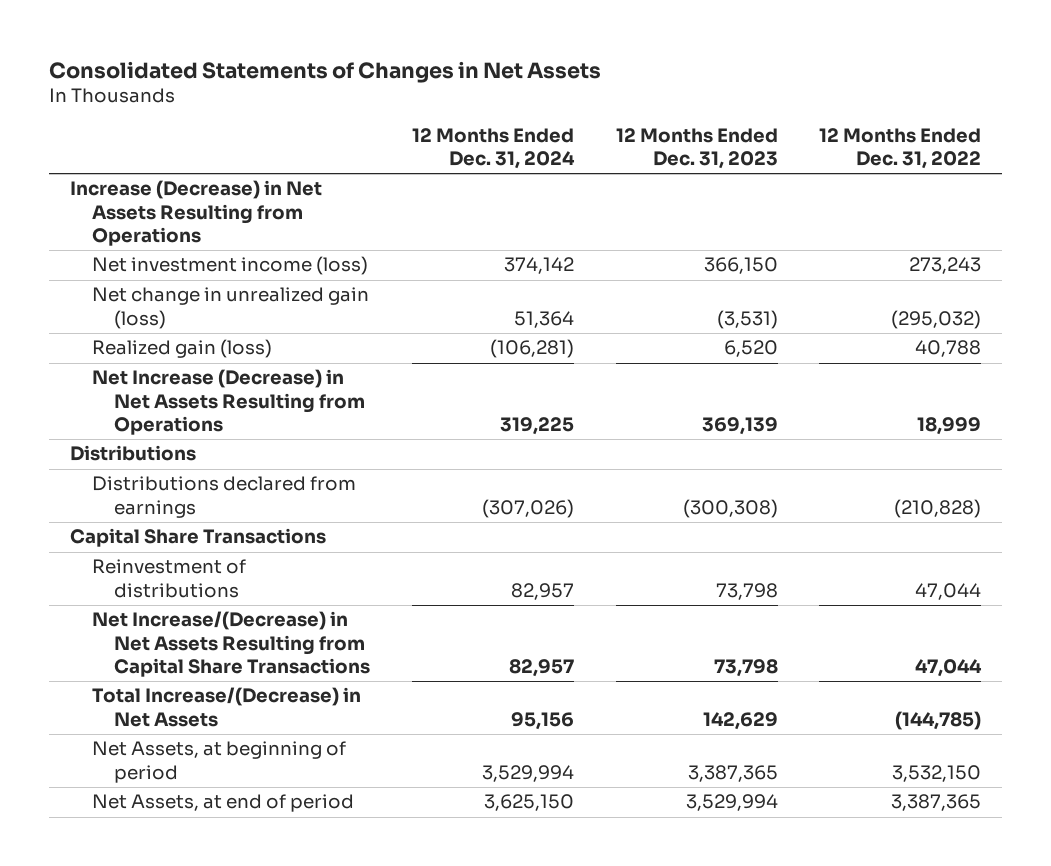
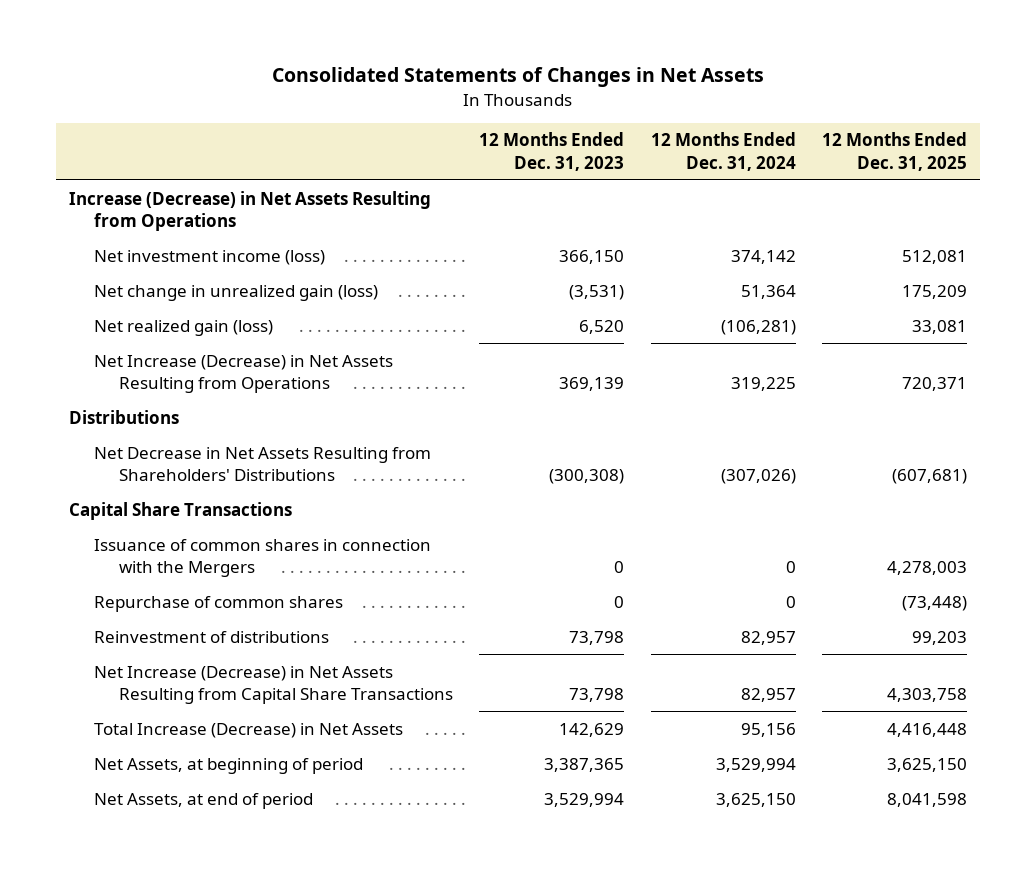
- | 12 Months Ended Dec. 31, 2024 | 12 Months Ended Dec. 31, 2023 | 12 Months Ended Dec. 31, 2022
+ | 12 Months Ended Dec. 31, 2023 | 12 Months Ended Dec. 31, 2024 | 12 Months Ended Dec. 31, 2025
- Realized gain (loss) | (106,281) | 6,520 | 40,788
+ Net realized gain (loss) | 6,520 | (106,281) | 33,081
- Distributions declared from earnings | (307,026) | (300,308) | (210,828)
+ Net Decrease in Net Assets Resulting from Shareholders' Distributions | (300,308) | (307,026) | (607,681)
+ Issuance of common shares in connection with the Mergers | 0 | 0 | 4,278,003
+ Repurchase of common shares | 0 | 0 | (73,448)
- Net Increase/(Decrease) in Net Assets Resulting from Capital Share Transactions | 82,957 | 73,798 | 47,044
- Total Increase/(Decrease) in Net Assets | 95,156 | 142,629 | (144,785)
+ Net Increase (Decrease) in Net Assets Resulting from Capital Share Transactions | 73,798 | 82,957 | 4,303,758
+ Total Increase (Decrease) in Net Assets | 142,629 | 95,156 | 4,416,448

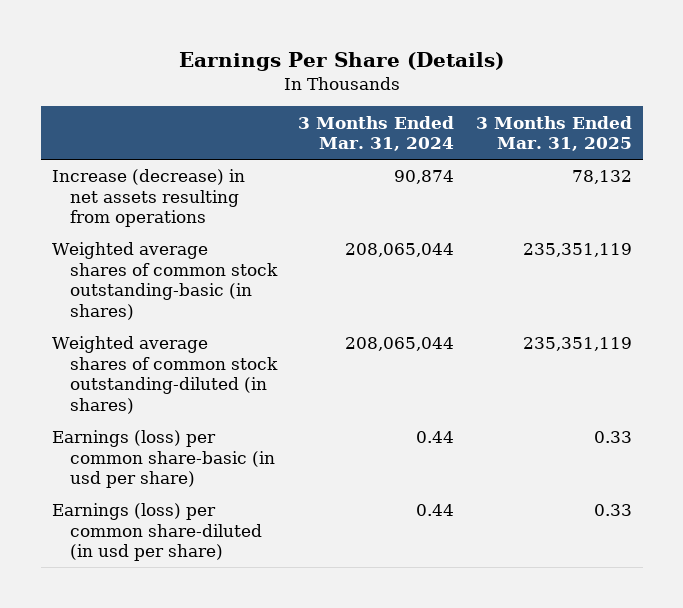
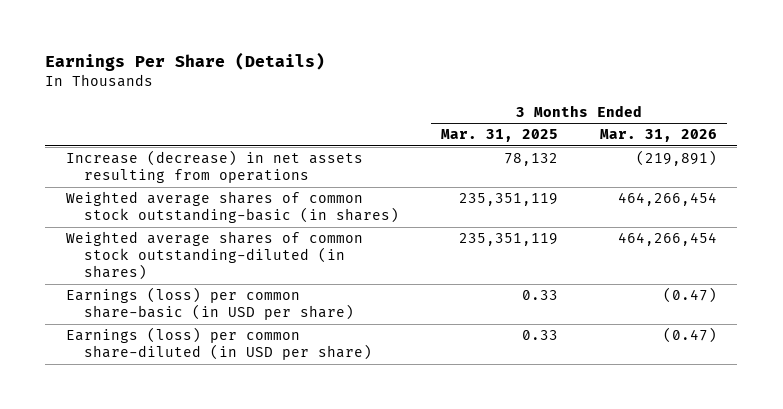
- | 3 Months Ended Mar. 31, 2024 | 3 Months Ended Mar. 31, 2025
+ | 3 Months Ended Mar. 31, 2025 | 3 Months Ended Mar. 31, 2026
- Earnings (loss) per common share-basic (in usd per share) | 0.44 | 0.33
- Earnings (loss) per common share-diluted (in usd per share) | 0.44 | 0.33
+ Earnings (loss) per common share-basic (in USD per share) | 0.33 | (0.47)
+ Earnings (loss) per common share-diluted (in USD per share) | 0.33 | (0.47)

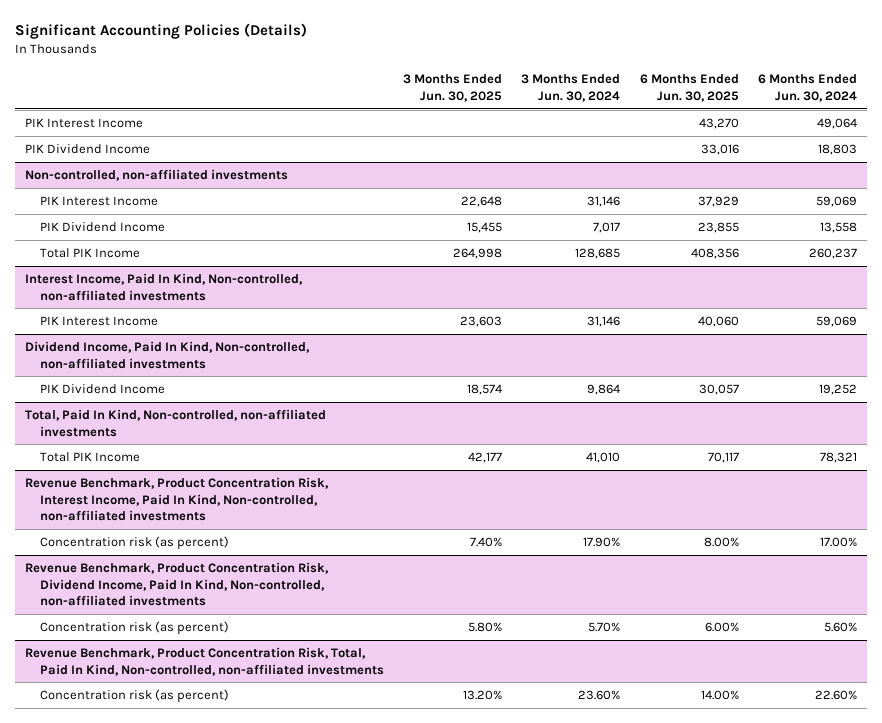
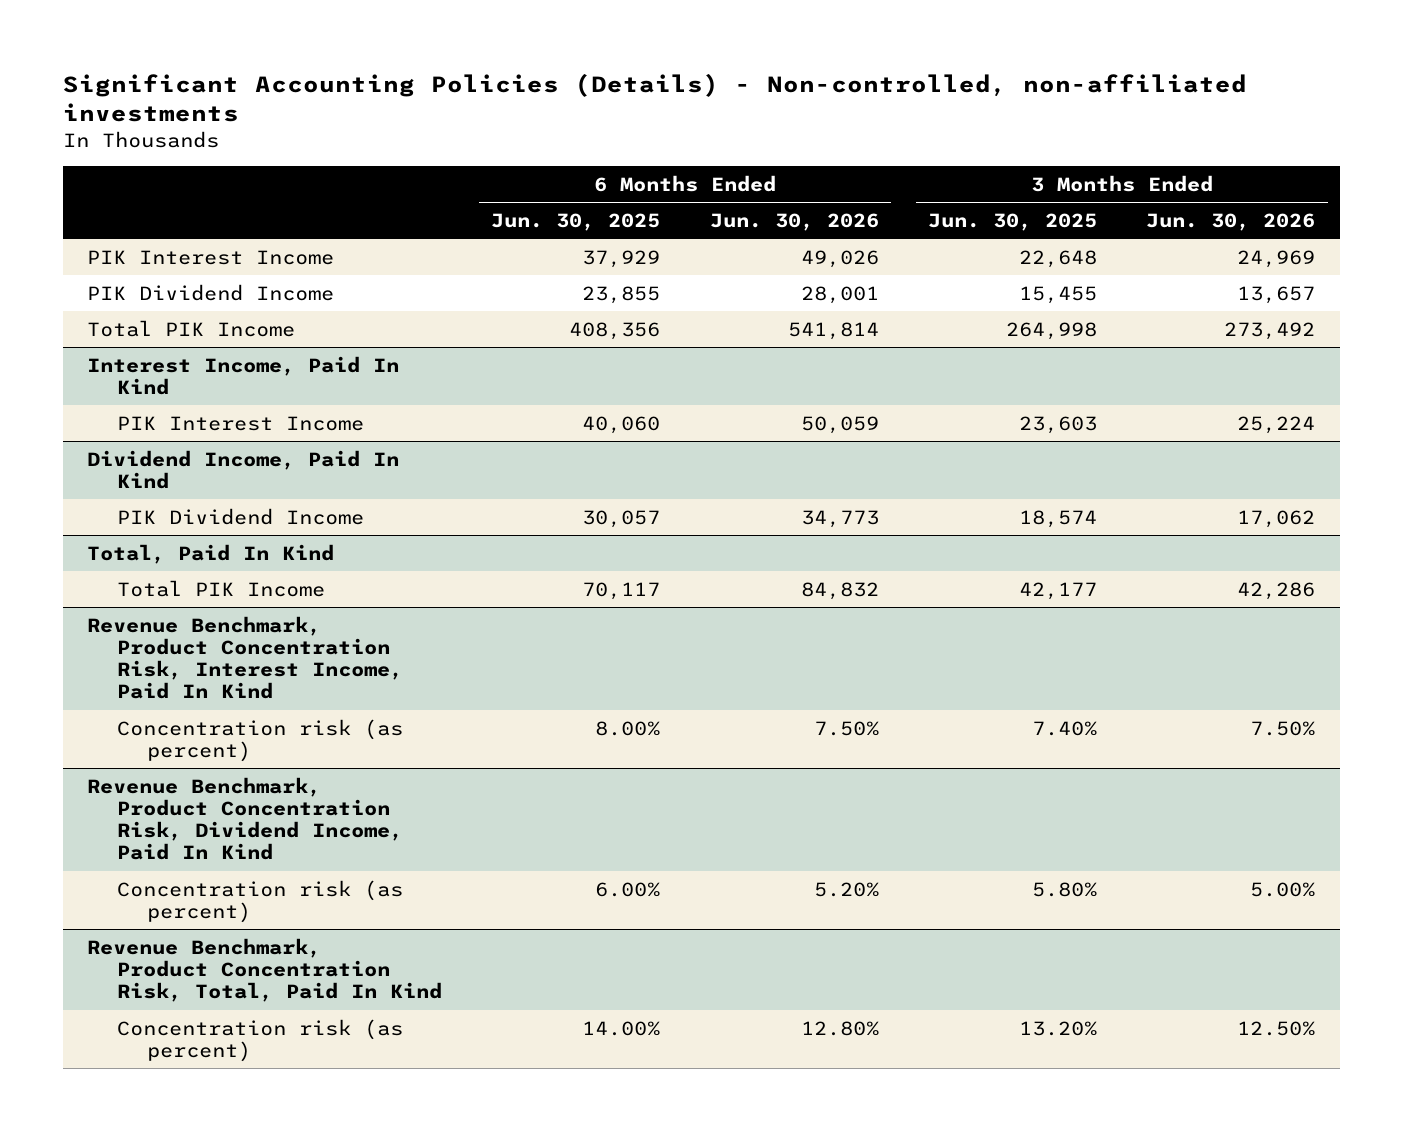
- Significant Accounting Policies (Details)
+ Significant Accounting Policies (Details) - Non-controlled, non-affiliated investments
- | 3 Months Ended Jun. 30, 2025 | 3 Months Ended Jun. 30, 2024 | 6 Months Ended Jun. 30, 2025 | 6 Months Ended Jun. 30, 2024
+ | 6 Months Ended Jun. 30, 2025 | 6 Months Ended Jun. 30, 2026 | 3 Months Ended Jun. 30, 2025 | 3 Months Ended Jun. 30, 2026
- PIK Interest Income | | | 43,270 | 49,064
- PIK Dividend Income | | | 33,016 | 18,803
- Non-controlled, non-affiliated investments
- Interest Income, Paid In Kind, Non-controlled, non-affiliated investments
+ Interest Income, Paid In Kind
- Dividend Income, Paid In Kind, Non-controlled, non-affiliated investments
+ Dividend Income, Paid In Kind
- Total, Paid In Kind, Non-controlled, non-affiliated investments
+ Total, Paid In Kind
- Revenue Benchmark, Product Concentration Risk, Interest Income, Paid In Kind, Non-controlled, non-affiliated investments
+ Revenue Benchmark, Product Concentration Risk, Interest Income, Paid In Kind
- Revenue Benchmark, Product Concentration Risk, Dividend Income, Paid In Kind, Non-controlled, non-affiliated investments
+ Revenue Benchmark, Product Concentration Risk, Dividend Income, Paid In Kind
- Revenue Benchmark, Product Concentration Risk, Total, Paid In Kind, Non-controlled, non-affiliated investments
+ Revenue Benchmark, Product Concentration Risk, Total, Paid In Kind

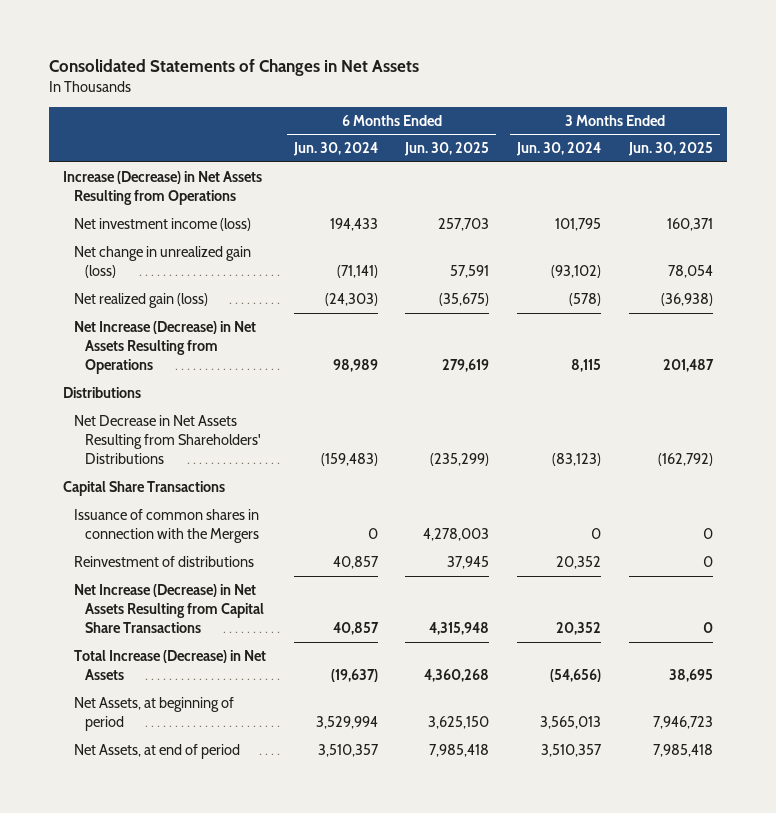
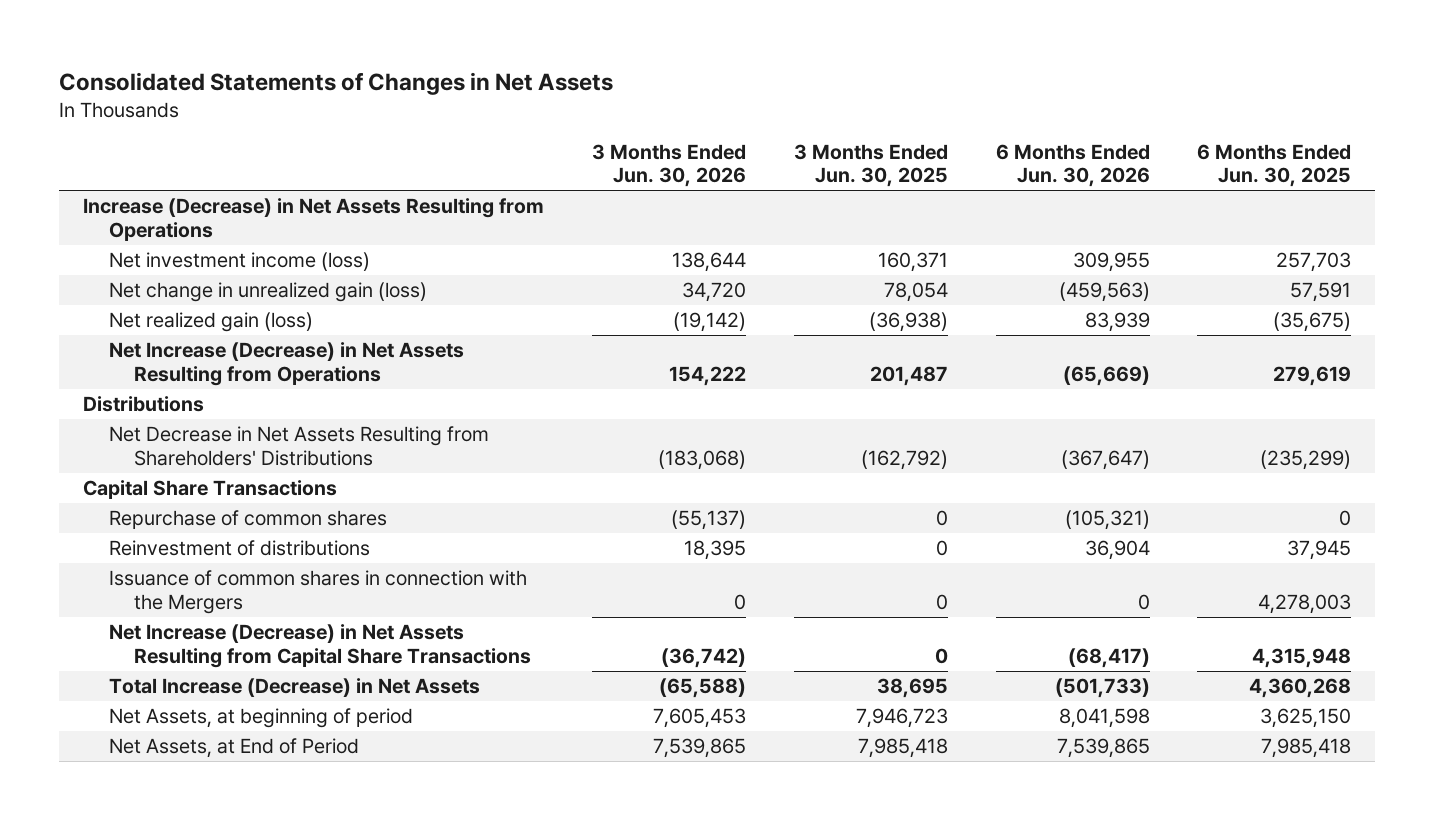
- | 6 Months Ended Jun. 30, 2024 | 6 Months Ended Jun. 30, 2025 | 3 Months Ended Jun. 30, 2024 | 3 Months Ended Jun. 30, 2025
+ | 3 Months Ended Jun. 30, 2026 | 3 Months Ended Jun. 30, 2025 | 6 Months Ended Jun. 30, 2026 | 6 Months Ended Jun. 30, 2025
+ Repurchase of common shares | (55,137) | 0 | (105,321) | 0
moved down: Issuance of common shares in connection with the Mergers | 0 | 0 | 0 | 4,278,003
- Net Assets, at end of period | 3,510,357 | 7,985,418 | 3,510,357 | 7,985,418
+ Net Assets, at End of Period | 7,539,865 | 7,985,418 | 7,539,865 | 7,985,418

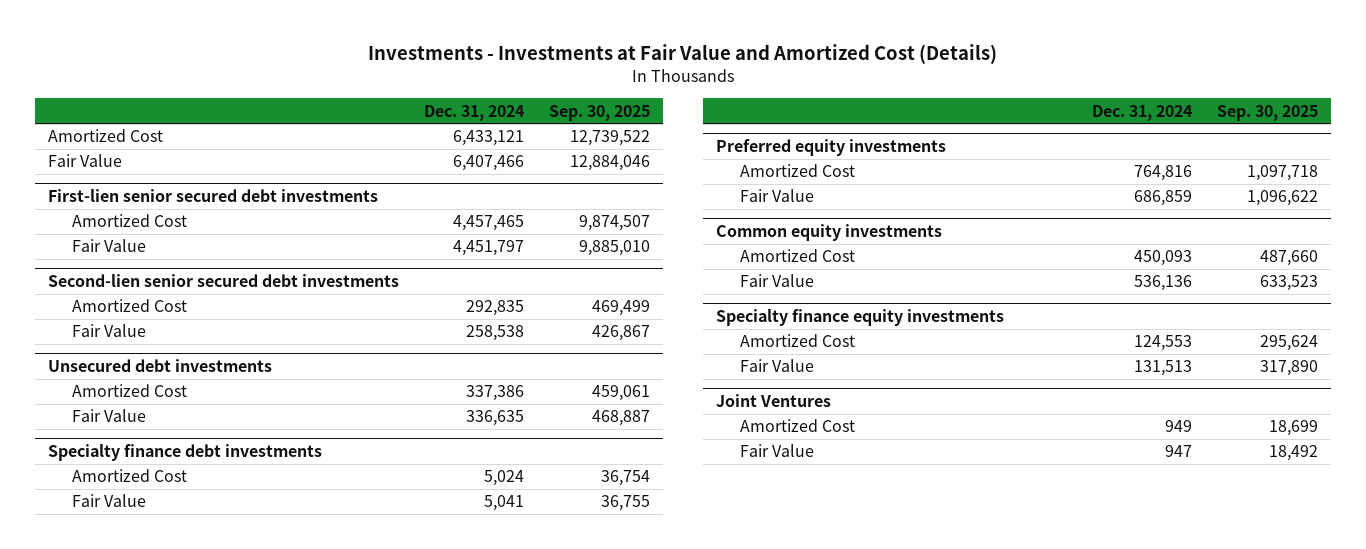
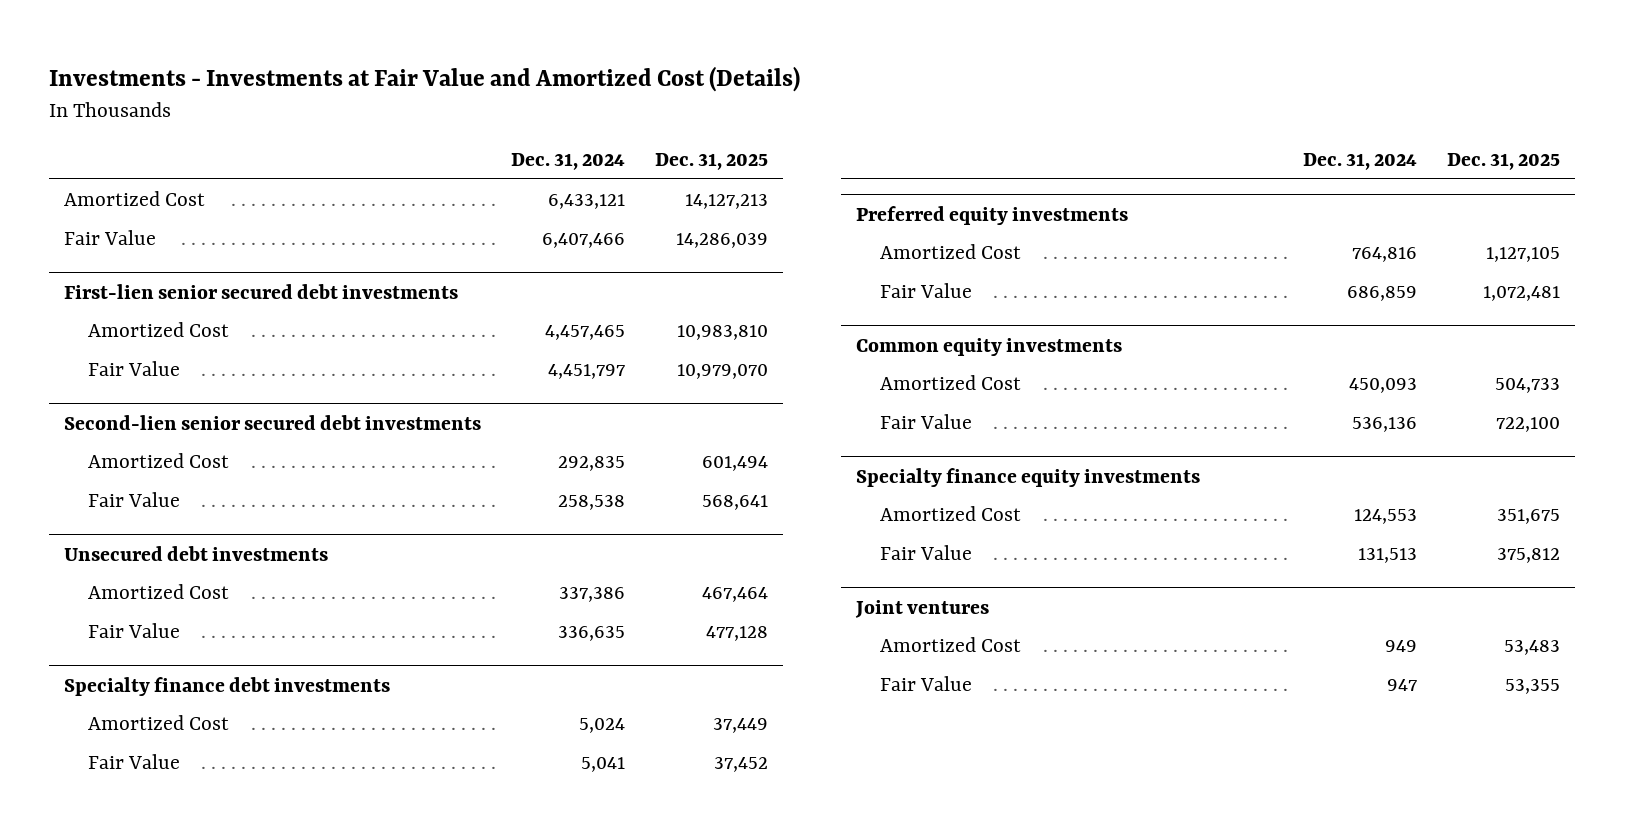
- | Dec. 31, 2024 | Sep. 30, 2025
+ | Dec. 31, 2024 | Dec. 31, 2025
- Joint Ventures
+ Joint ventures

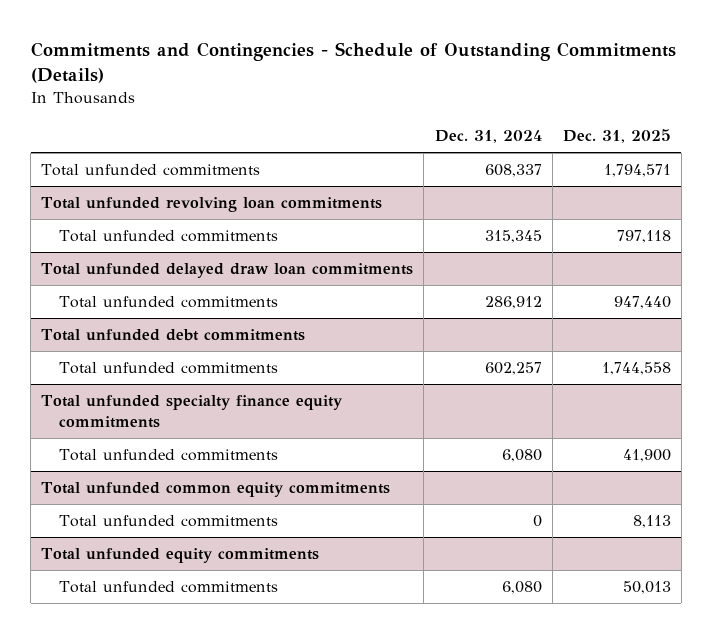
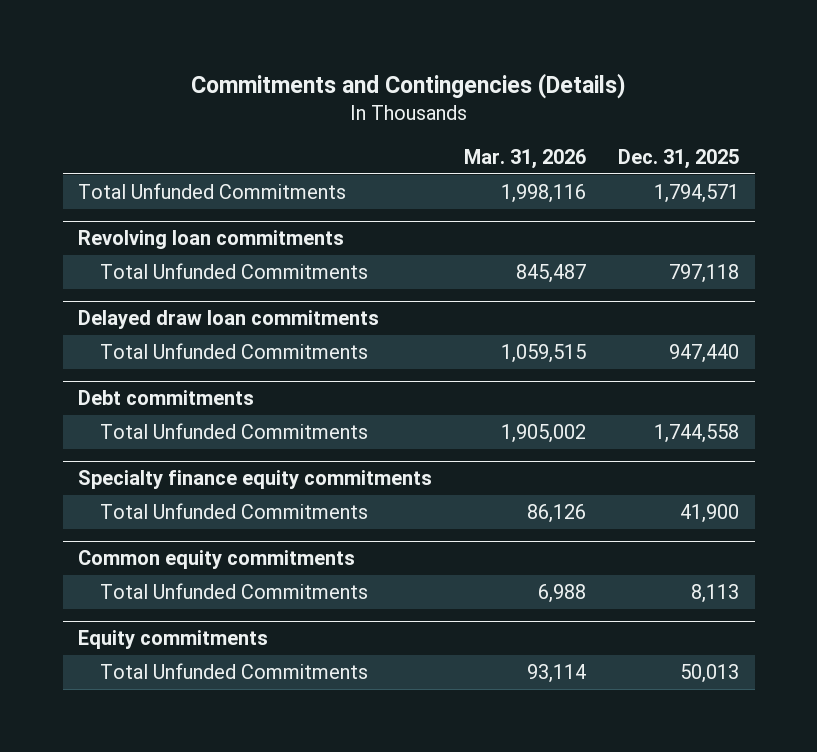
- Commitments and Contingencies - Schedule of Outstanding Commitments (Details)
+ Commitments and Contingencies (Details)
- | Dec. 31, 2024 | Dec. 31, 2025
+ | Mar. 31, 2026 | Dec. 31, 2025
- Total unfunded commitments | 608,337 | 1,794,571
- Total unfunded revolving loan commitments
- Total unfunded commitments | 315,345 | 797,118
- Total unfunded delayed draw loan commitments
- Total unfunded commitments | 286,912 | 947,440
- Total unfunded debt commitments
- Total unfunded commitments | 602,257 | 1,744,558
- Total unfunded specialty finance equity commitments
- Total unfunded commitments | 6,080 | 41,900
- Total unfunded common equity commitments
- Total unfunded commitments | 0 | 8,113
- Total unfunded equity commitments
- Total unfunded commitments | 6,080 | 50,013
+ Total Unfunded Commitments | 1,998,116 | 1,794,571
+ Revolving loan commitments
+ Total Unfunded Commitments | 845,487 | 797,118
+ Delayed draw loan commitments
+ Total Unfunded Commitments | 1,059,515 | 947,440
+ Debt commitments
+ Total Unfunded Commitments | 1,905,002 | 1,744,558
+ Specialty finance equity commitments
+ Total Unfunded Commitments | 86,126 | 41,900
+ Common equity commitments
+ Total Unfunded Commitments | 6,988 | 8,113
+ Equity commitments
+ Total Unfunded Commitments | 93,114 | 50,013

